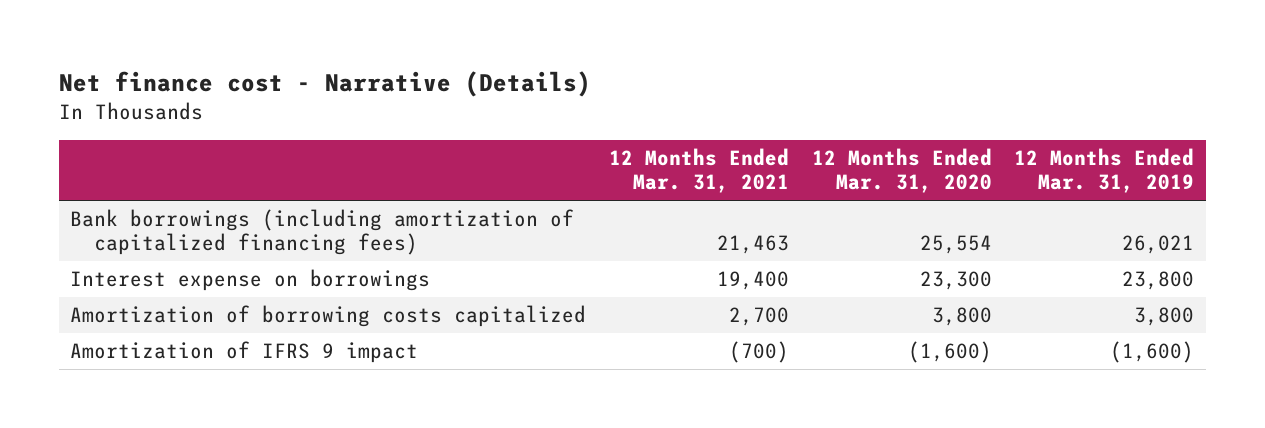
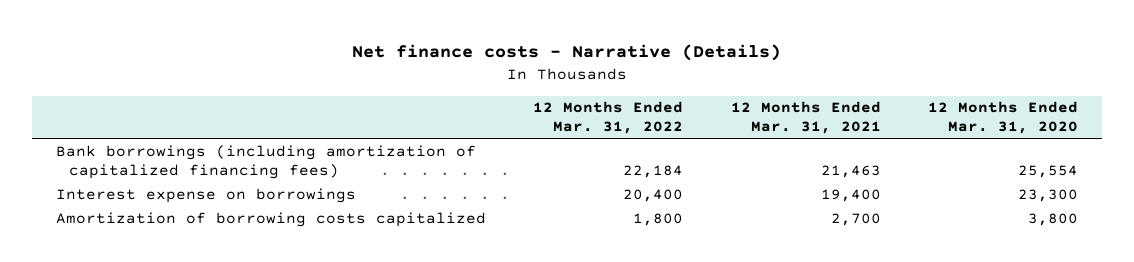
- Net finance cost - Narrative (Details)
+ Net finance costs - Narrative (Details)
- | 12 Months Ended Mar. 31, 2021 | 12 Months Ended Mar. 31, 2020 | 12 Months Ended Mar. 31, 2019
+ | 12 Months Ended Mar. 31, 2022 | 12 Months Ended Mar. 31, 2021 | 12 Months Ended Mar. 31, 2020
- Amortization of IFRS 9 impact | (700) | (1,600) | (1,600)

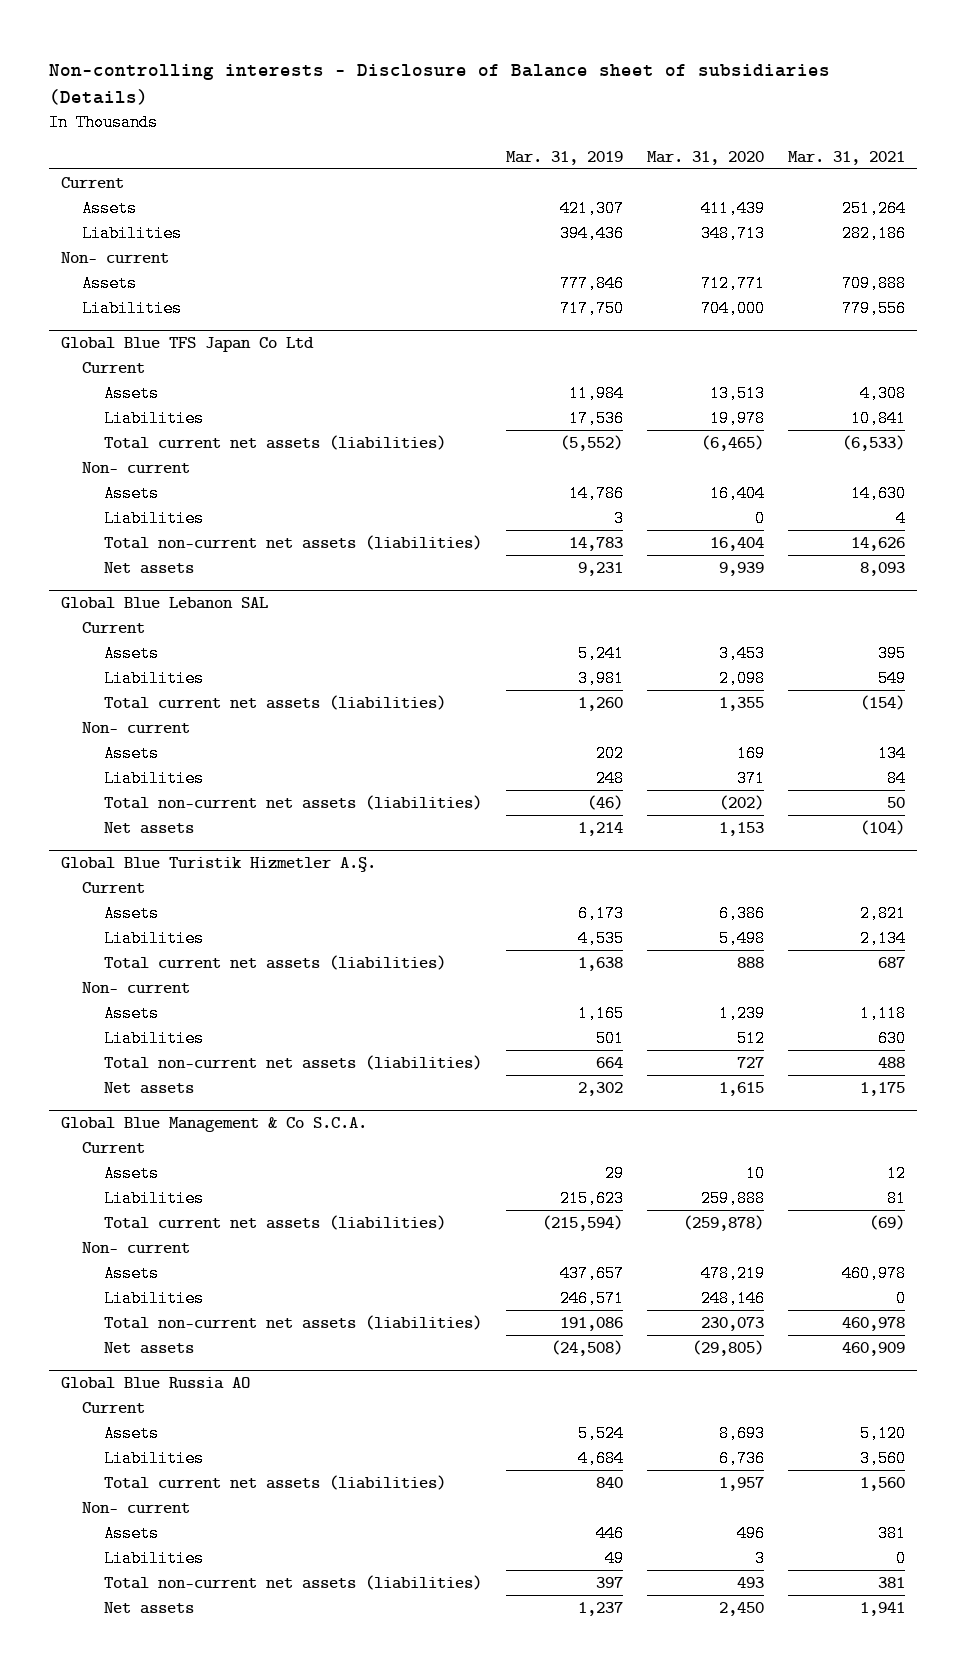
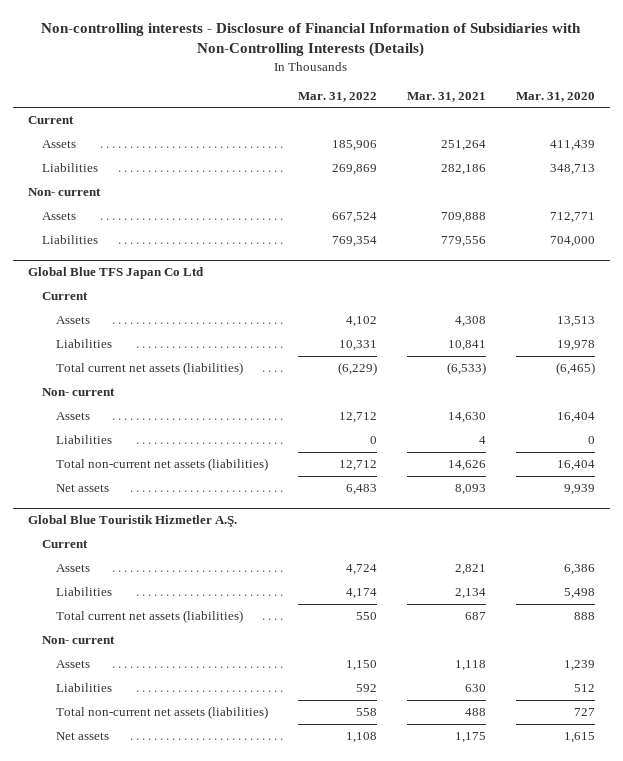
- Non-controlling interests - Disclosure of Balance sheet of subsidiaries (Details)
+ Non-controlling interests - Disclosure of Financial Information of Subsidiaries with Non-Controlling Interests (Details)
- | Mar. 31, 2019 | Mar. 31, 2020 | Mar. 31, 2021
+ | Mar. 31, 2022 | Mar. 31, 2021 | Mar. 31, 2020
- Global Blue Lebanon SAL
- Current
- Assets | 5,241 | 3,453 | 395
- Liabilities | 3,981 | 2,098 | 549
- Total current net assets (liabilities) | 1,260 | 1,355 | (154)
- Non- current
- Assets | 202 | 169 | 134
- Liabilities | 248 | 371 | 84
- Total non-current net assets (liabilities) | (46) | (202) | 50
- Net assets | 1,214 | 1,153 | (104)
- Global Blue Turistik Hizmetler A.Ş.
+ Global Blue Touristik Hizmetler A.Ş.
- Global Blue Management & Co S.C.A.
- Current
- Assets | 29 | 10 | 12
- Liabilities | 215,623 | 259,888 | 81
- Total current net assets (liabilities) | (215,594) | (259,878) | (69)
- Non- current
- Assets | 437,657 | 478,219 | 460,978
- Liabilities | 246,571 | 248,146 | 0
- Total non-current net assets (liabilities) | 191,086 | 230,073 | 460,978
- Net assets | (24,508) | (29,805) | 460,909
- Global Blue Russia AO
- Current
- Assets | 5,524 | 8,693 | 5,120
- Liabilities | 4,684 | 6,736 | 3,560
- Total current net assets (liabilities) | 840 | 1,957 | 1,560
- Non- current
- Assets | 446 | 496 | 381
- Liabilities | 49 | 3 | 0
- Total non-current net assets (liabilities) | 397 | 493 | 381
- Net assets | 1,237 | 2,450 | 1,941

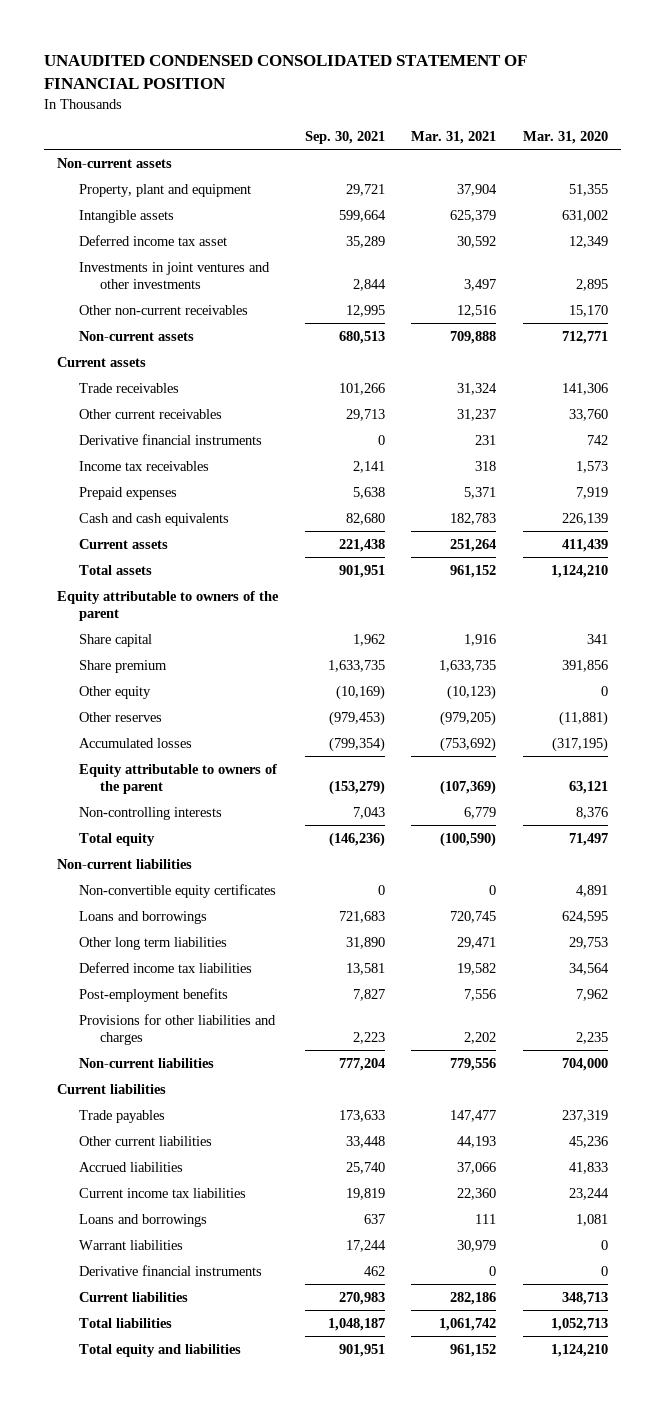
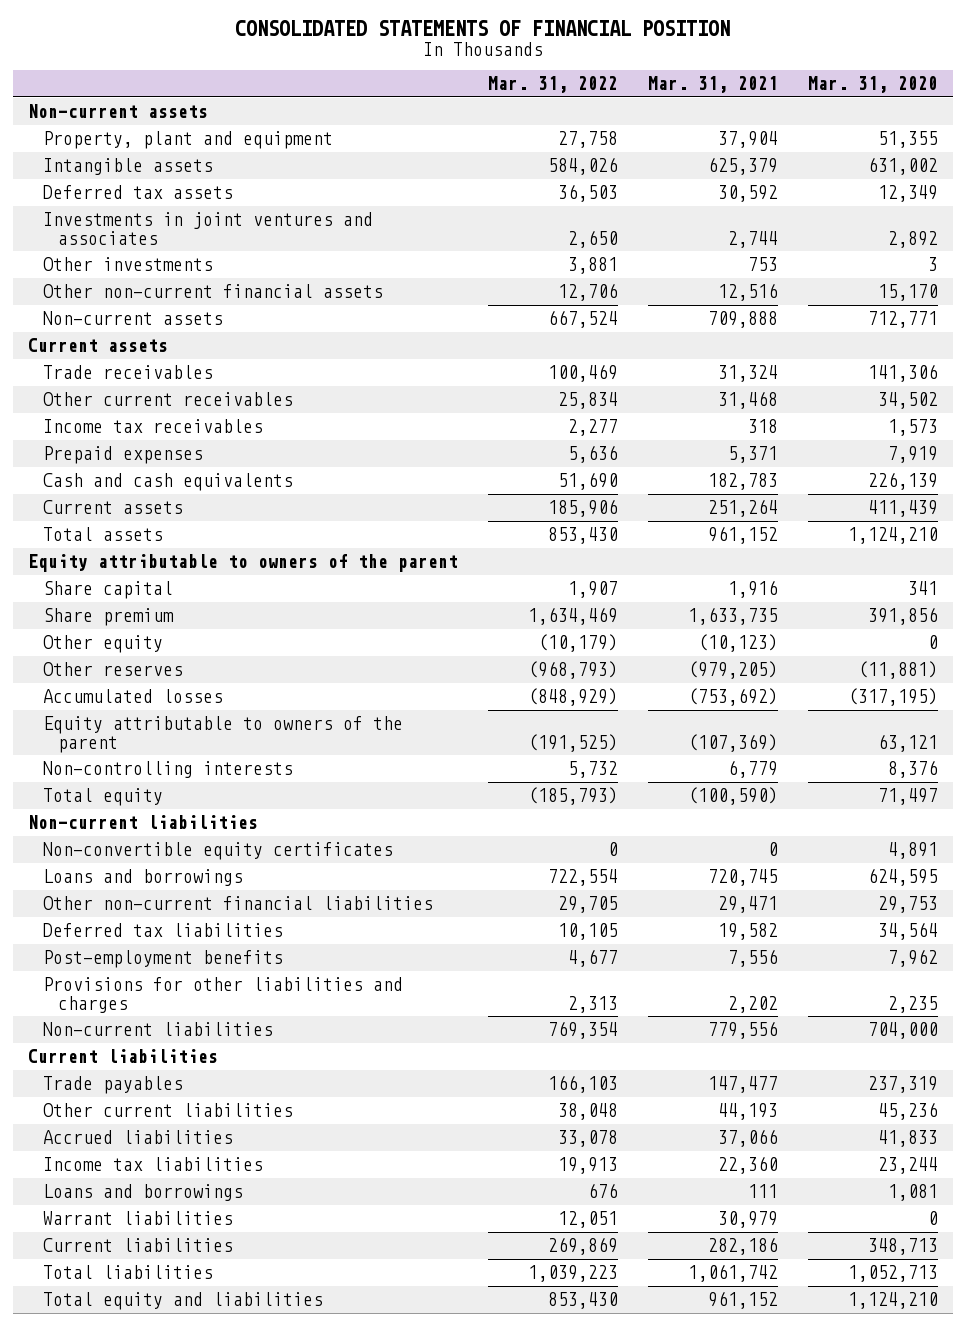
- UNAUDITED CONDENSED CONSOLIDATED STATEMENT OF FINANCIAL POSITION
+ CONSOLIDATED STATEMENTS OF FINANCIAL POSITION
- | Sep. 30, 2021 | Mar. 31, 2021 | Mar. 31, 2020
+ | Mar. 31, 2022 | Mar. 31, 2021 | Mar. 31, 2020
- Deferred income tax asset | 35,289 | 30,592 | 12,349
- Investments in joint ventures and other investments | 2,844 | 3,497 | 2,895
- Other non-current receivables | 12,995 | 12,516 | 15,170
+ Deferred tax assets | 36,503 | 30,592 | 12,349
+ Investments in joint ventures and associates | 2,650 | 2,744 | 2,892
+ Other investments | 3,881 | 753 | 3
+ Other non-current financial assets | 12,706 | 12,516 | 15,170
- Other current receivables | 29,713 | 31,237 | 33,760
- Derivative financial instruments | 0 | 231 | 742
+ Other current receivables | 25,834 | 31,468 | 34,502
- Other long term liabilities | 31,890 | 29,471 | 29,753
- Deferred income tax liabilities | 13,581 | 19,582 | 34,564
+ Other non-current financial liabilities | 29,705 | 29,471 | 29,753
+ Deferred tax liabilities | 10,105 | 19,582 | 34,564
- Current income tax liabilities | 19,819 | 22,360 | 23,244
+ Income tax liabilities | 19,913 | 22,360 | 23,244
- Derivative financial instruments | 462 | 0 | 0

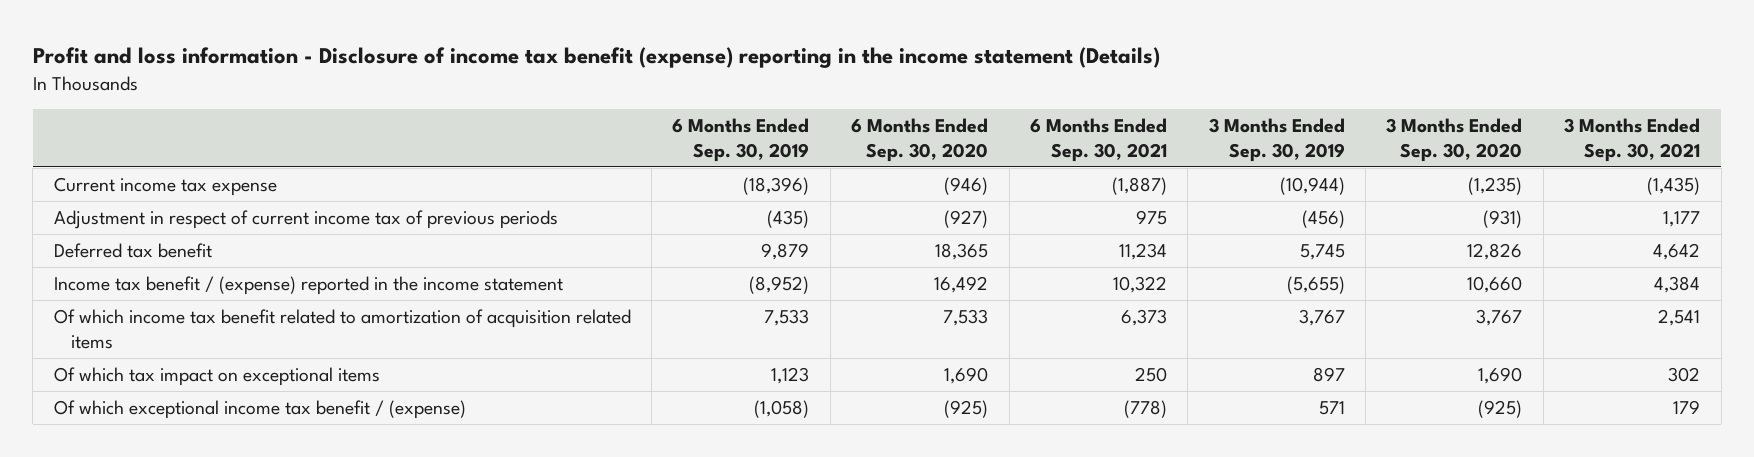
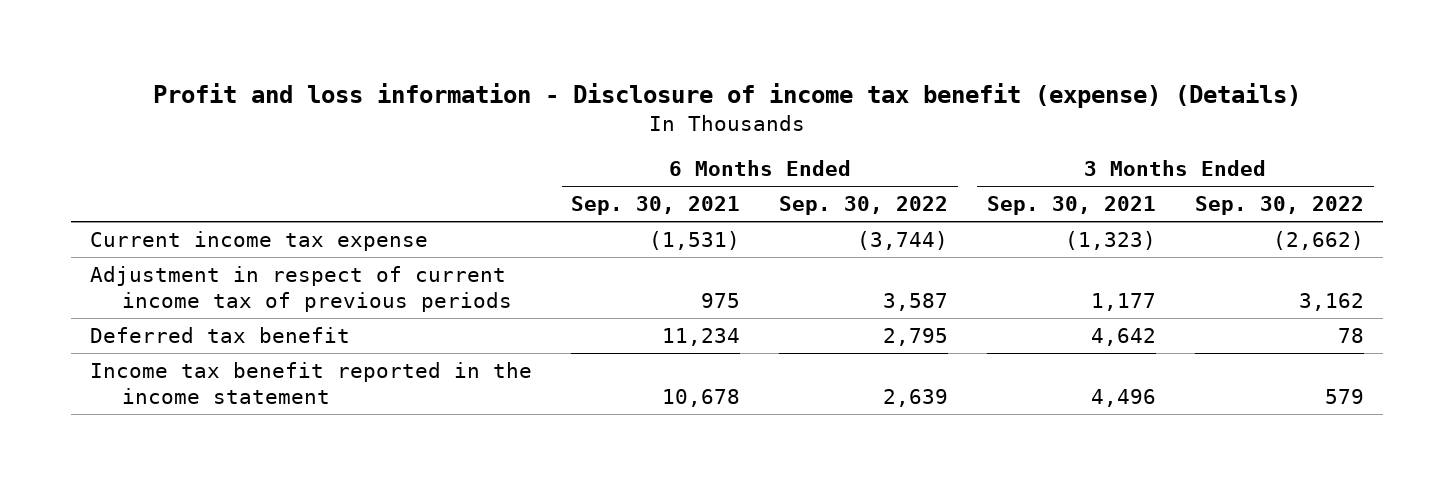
- Profit and loss information - Disclosure of income tax benefit (expense) reporting in the income statement (Details)
+ Profit and loss information - Disclosure of income tax benefit (expense) (Details)
- | 6 Months Ended Sep. 30, 2019 | 6 Months Ended Sep. 30, 2020 | 6 Months Ended Sep. 30, 2021 | 3 Months Ended Sep. 30, 2019 | 3 Months Ended Sep. 30, 2020 | 3 Months Ended Sep. 30, 2021
+ | 6 Months Ended Sep. 30, 2021 | 6 Months Ended Sep. 30, 2022 | 3 Months Ended Sep. 30, 2021 | 3 Months Ended Sep. 30, 2022
- Current income tax expense | (18,396) | (946) | (1,887) | (10,944) | (1,235) | (1,435)
+ Current income tax expense | (1,531) | (3,744) | (1,323) | (2,662)
- Income tax benefit / (expense) reported in the income statement | (8,952) | 16,492 | 10,322 | (5,655) | 10,660 | 4,384
- Of which income tax benefit related to amortization of acquisition related items | 7,533 | 7,533 | 6,373 | 3,767 | 3,767 | 2,541
- Of which tax impact on exceptional items | 1,123 | 1,690 | 250 | 897 | 1,690 | 302
- Of which exceptional income tax benefit / (expense) | (1,058) | (925) | (778) | 571 | (925) | 179
+ Income tax benefit reported in the income statement | 10,678 | 2,639 | 4,496 | 579

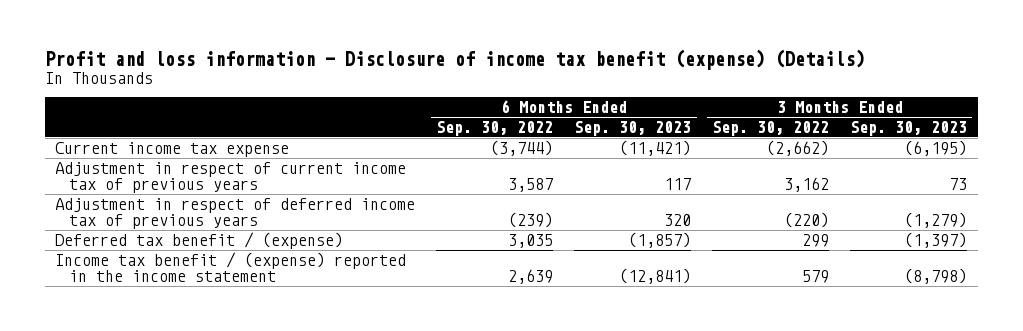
- | 6 Months Ended Sep. 30, 2021 | 6 Months Ended Sep. 30, 2022 | 3 Months Ended Sep. 30, 2021 | 3 Months Ended Sep. 30, 2022
+ | 6 Months Ended Sep. 30, 2022 | 6 Months Ended Sep. 30, 2023 | 3 Months Ended Sep. 30, 2022 | 3 Months Ended Sep. 30, 2023
- Adjustment in respect of current income tax of previous periods | 975 | 3,587 | 1,177 | 3,162
- Deferred tax benefit | 11,234 | 2,795 | 4,642 | 78
- Income tax benefit reported in the income statement | 10,678 | 2,639 | 4,496 | 579
+ Adjustment in respect of current income tax of previous years | 3,587 | 117 | 3,162 | 73
+ Adjustment in respect of deferred income tax of previous years | (239) | 320 | (220) | (1,279)
+ Deferred tax benefit / (expense) | 3,035 | (1,857) | 299 | (1,397)
+ Income tax benefit / (expense) reported in the income statement | 2,639 | (12,841) | 579 | (8,798)

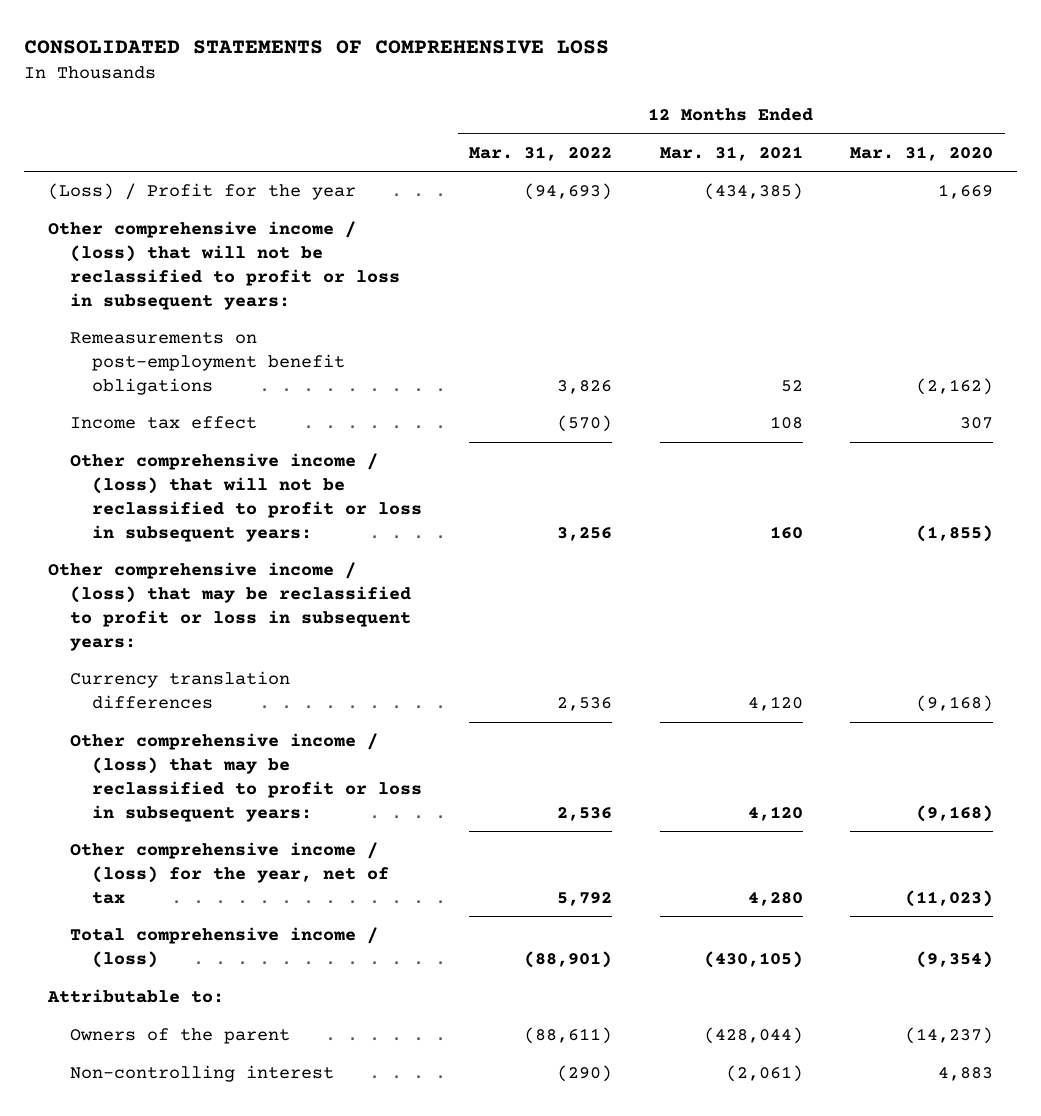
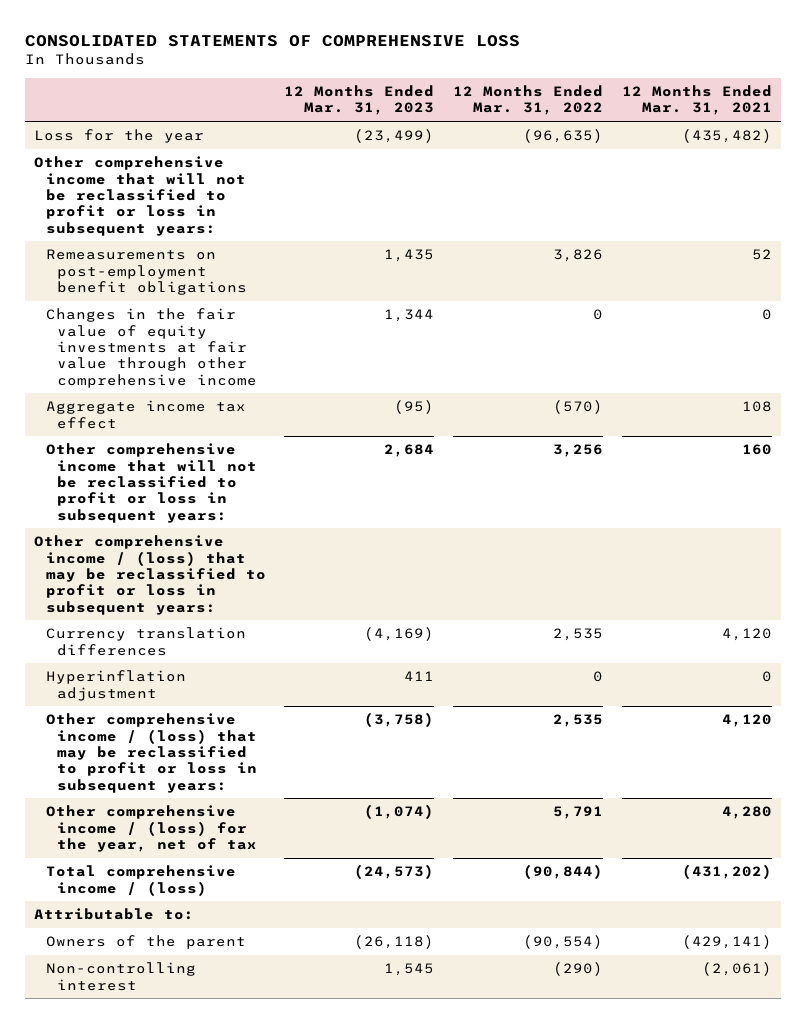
- | 12 Months Ended Mar. 31, 2022 | 12 Months Ended Mar. 31, 2021 | 12 Months Ended Mar. 31, 2020
+ | 12 Months Ended Mar. 31, 2023 | 12 Months Ended Mar. 31, 2022 | 12 Months Ended Mar. 31, 2021
- (Loss) / Profit for the year | (94,693) | (434,385) | 1,669
- Other comprehensive income / (loss) that will not be reclassified to profit or loss in subsequent years:
+ Loss for the year | (23,499) | (96,635) | (435,482)
+ Other comprehensive income that will not be reclassified to profit or loss in subsequent years:
- Income tax effect | (570) | 108 | 307
- Other comprehensive income / (loss) that will not be reclassified to profit or loss in subsequent years: | 3,256 | 160 | (1,855)
+ Changes in the fair value of equity investments at fair value through other comprehensive income | 1,344 | 0 | 0
+ Aggregate income tax effect | (95) | (570) | 108
+ Other comprehensive income that will not be reclassified to profit or loss in subsequent years: | 2,684 | 3,256 | 160
- Currency translation differences | 2,536 | 4,120 | (9,168)
- Other comprehensive income / (loss) that may be reclassified to profit or loss in subsequent years: | 2,536 | 4,120 | (9,168)
- Other comprehensive income / (loss) for the year, net of tax | 5,792 | 4,280 | (11,023)
- Total comprehensive income / (loss) | (88,901) | (430,105) | (9,354)
+ Currency translation differences | (4,169) | 2,535 | 4,120
+ Hyperinflation adjustment | 411 | 0 | 0
+ Other comprehensive income / (loss) that may be reclassified to profit or loss in subsequent years: | (3,758) | 2,535 | 4,120
+ Other comprehensive income / (loss) for the year, net of tax | (1,074) | 5,791 | 4,280
+ Total comprehensive income / (loss) | (24,573) | (90,844) | (431,202)
- Owners of the parent | (88,611) | (428,044) | (14,237)
+ Owners of the parent | (26,118) | (90,554) | (429,141)

